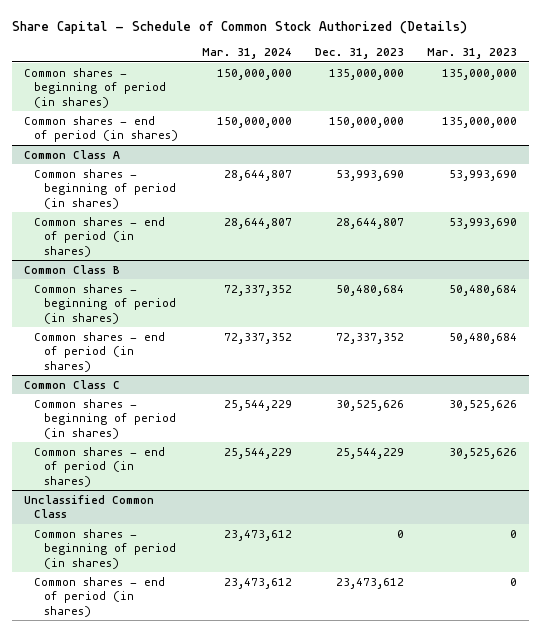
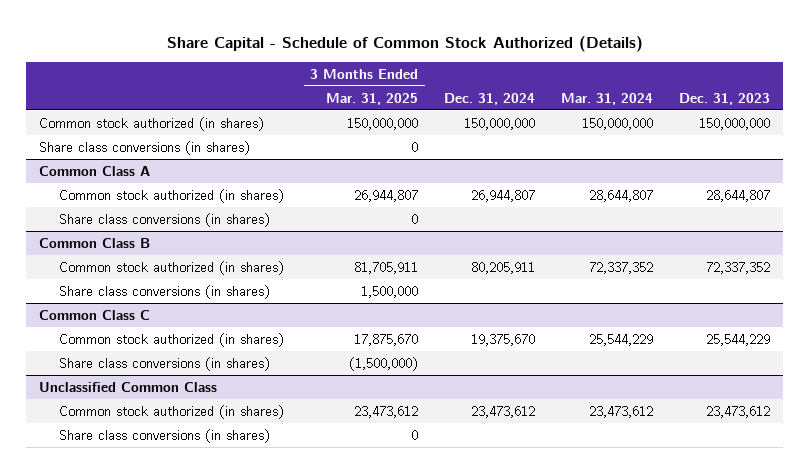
- | Mar. 31, 2024 | Dec. 31, 2023 | Mar. 31, 2023
+ | 3 Months Ended Mar. 31, 2025 | Dec. 31, 2024 | Mar. 31, 2024 | Dec. 31, 2023
- Common shares - beginning of period (in shares) | 150,000,000 | 135,000,000 | 135,000,000
- Common shares - end of period (in shares) | 150,000,000 | 150,000,000 | 135,000,000
+ Common stock authorized (in shares) | 150,000,000 | 150,000,000 | 150,000,000 | 150,000,000
+ Share class conversions (in shares) | 0 | | |
@ Common Class A
- Common shares - beginning of period (in shares) | 28,644,807 | 53,993,690 | 53,993,690
- Common shares - end of period (in shares) | 28,644,807 | 28,644,807 | 53,993,690
+ Common stock authorized (in shares) | 26,944,807 | 26,944,807 | 28,644,807 | 28,644,807
+ Share class conversions (in shares) | 0 | | |
@ Common Class B
- Common shares - beginning of period (in shares) | 72,337,352 | 50,480,684 | 50,480,684
- Common shares - end of period (in shares) | 72,337,352 | 72,337,352 | 50,480,684
+ Common stock authorized (in shares) | 81,705,911 | 80,205,911 | 72,337,352 | 72,337,352
+ Share class conversions (in shares) | 1,500,000 | | |
@ Common Class C
- Common shares - beginning of period (in shares) | 25,544,229 | 30,525,626 | 30,525,626
- Common shares - end of period (in shares) | 25,544,229 | 25,544,229 | 30,525,626
+ Common stock authorized (in shares) | 17,875,670 | 19,375,670 | 25,544,229 | 25,544,229
+ Share class conversions (in shares) | (1,500,000) | | |
@ Unclassified Common Class
- Common shares - beginning of period (in shares) | 23,473,612 | 0 | 0
- Common shares - end of period (in shares) | 23,473,612 | 23,473,612 | 0
+ Common stock authorized (in shares) | 23,473,612 | 23,473,612 | 23,473,612 | 23,473,612
+ Share class conversions (in shares) | 0 | | |

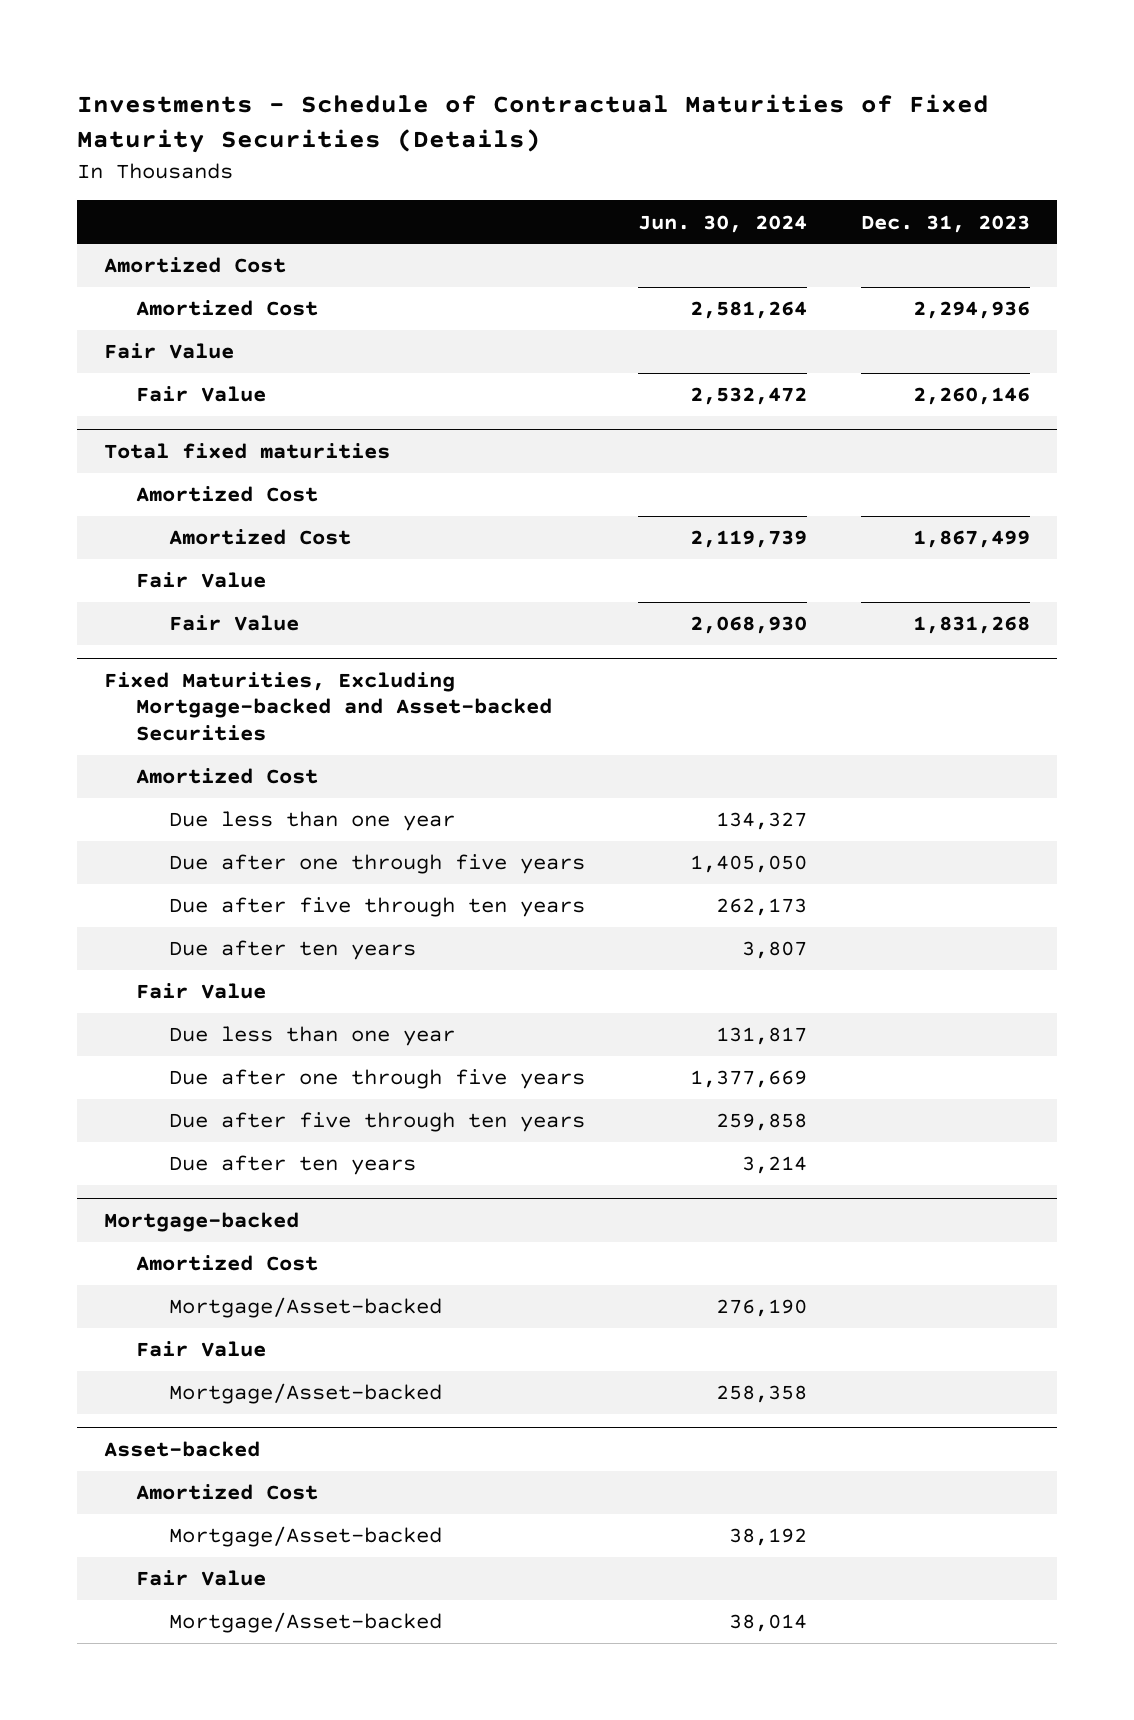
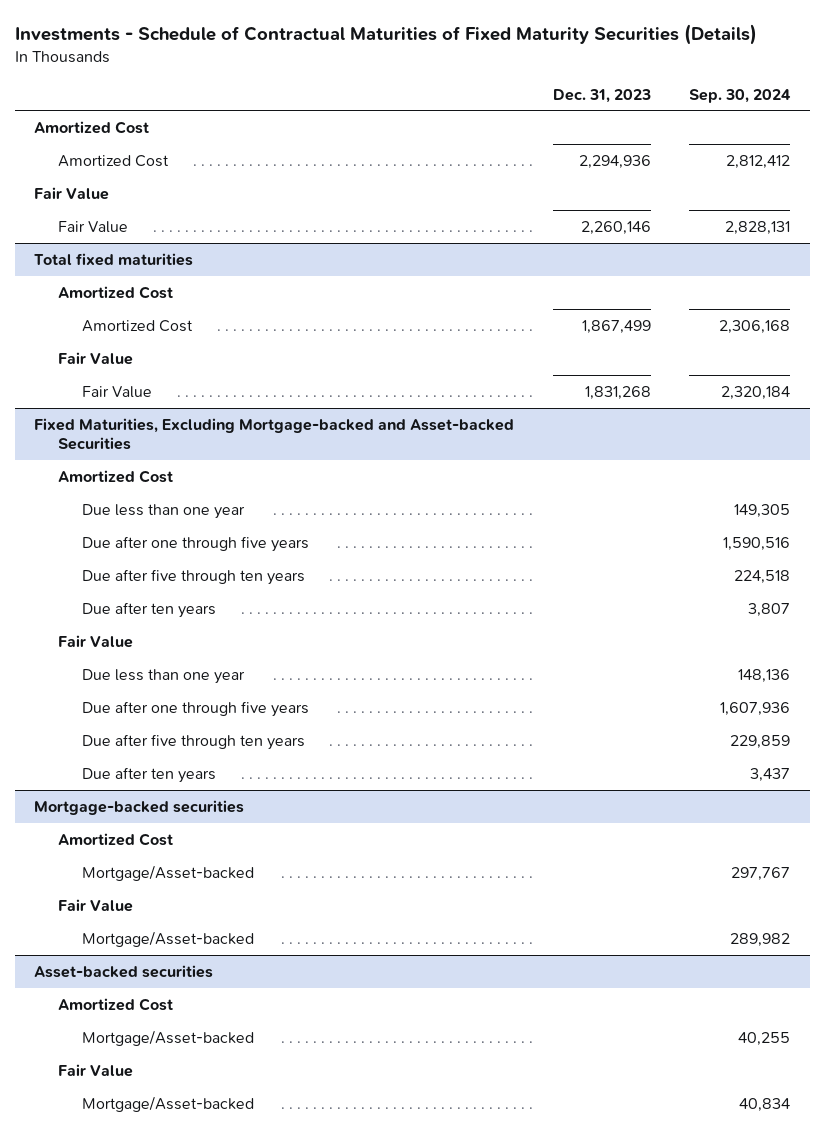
- | Jun. 30, 2024 | Dec. 31, 2023
+ | Dec. 31, 2023 | Sep. 30, 2024
- Mortgage-backed
+ Mortgage-backed securities
- Asset-backed
+ Asset-backed securities

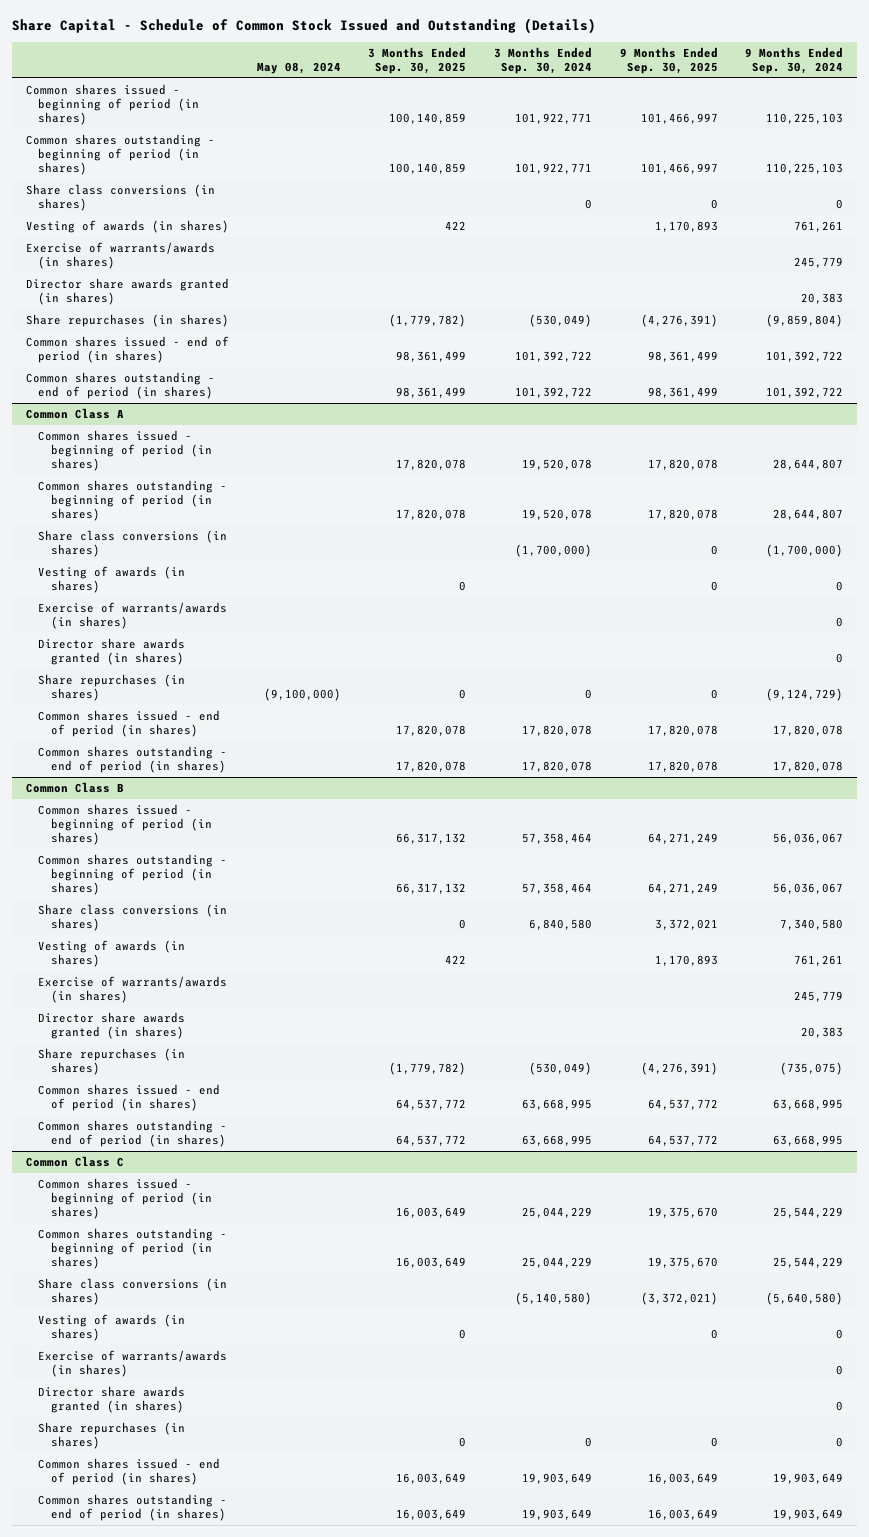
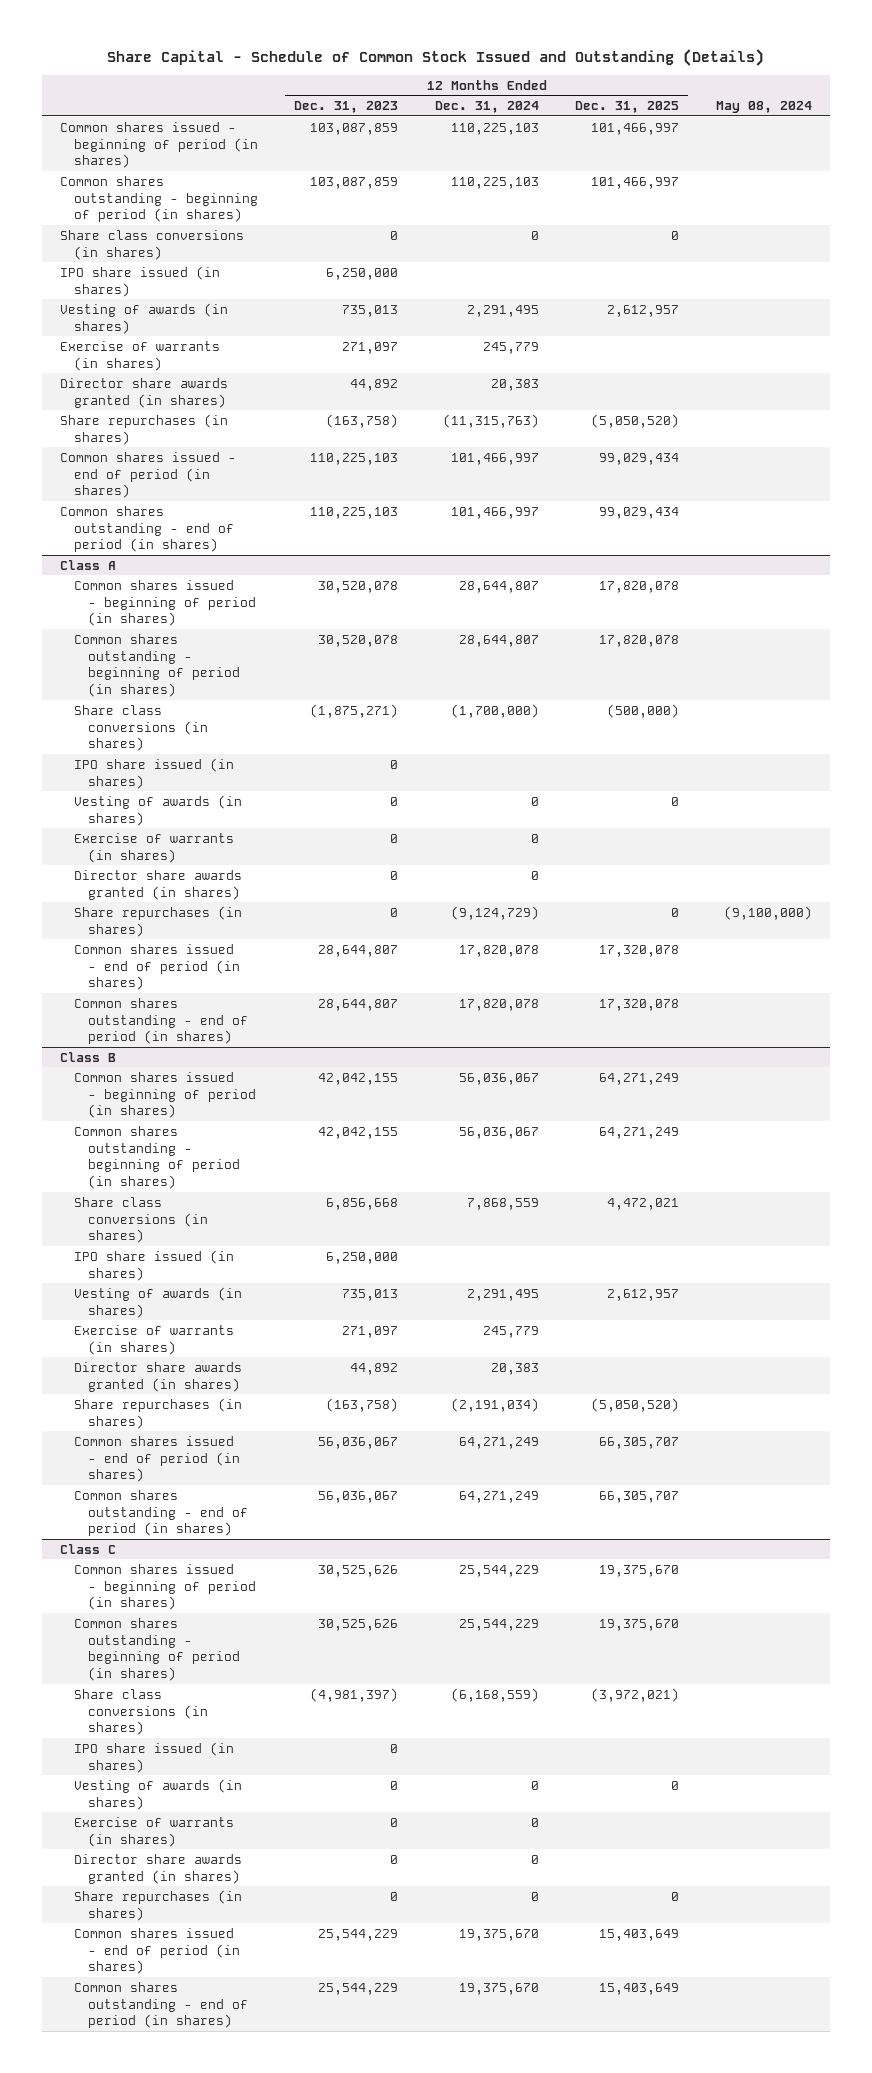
- | May 08, 2024 | 3 Months Ended Sep. 30, 2025 | 3 Months Ended Sep. 30, 2024 | 9 Months Ended Sep. 30, 2025 | 9 Months Ended Sep. 30, 2024
+ | 12 Months Ended Dec. 31, 2023 | 12 Months Ended Dec. 31, 2024 | 12 Months Ended Dec. 31, 2025 | May 08, 2024
+ IPO share issued (in shares) | 6,250,000 | | |
- Exercise of warrants/awards (in shares) | | | | | 245,779
+ Exercise of warrants (in shares) | 271,097 | 245,779 | |
- Common Class A
+ Class A
+ IPO share issued (in shares) | 0 | | |
- Exercise of warrants/awards (in shares) | | | | | 0
+ Exercise of warrants (in shares) | 0 | 0 | |
- Common Class B
+ Class B
+ IPO share issued (in shares) | 6,250,000 | | |
- Exercise of warrants/awards (in shares) | | | | | 245,779
+ Exercise of warrants (in shares) | 271,097 | 245,779 | |
- Common Class C
+ Class C
+ IPO share issued (in shares) | 0 | | |
- Exercise of warrants/awards (in shares) | | | | | 0
+ Exercise of warrants (in shares) | 0 | 0 | |

